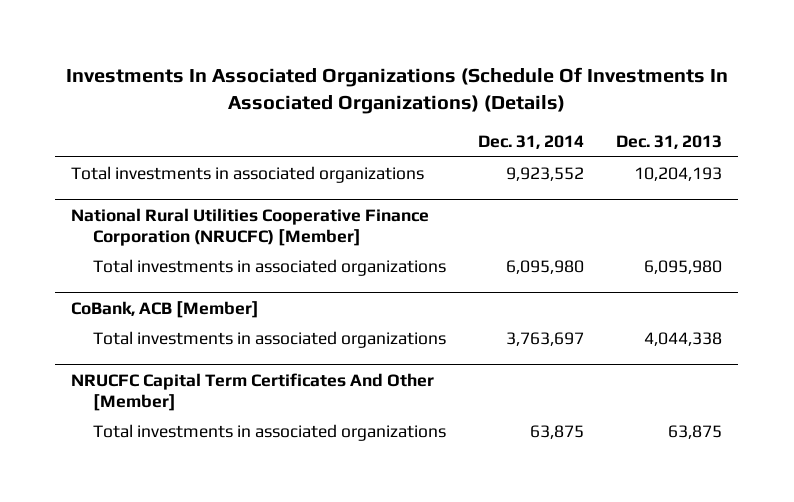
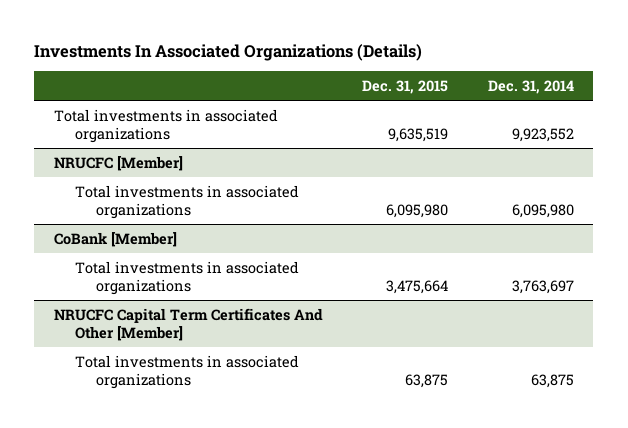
- Investments In Associated Organizations (Schedule Of Investments In Associated Organizations) (Details)
+ Investments In Associated Organizations (Details)
- | Dec. 31, 2014 | Dec. 31, 2013
+ | Dec. 31, 2015 | Dec. 31, 2014
- National Rural Utilities Cooperative Finance Corporation (NRUCFC) [Member]
+ NRUCFC [Member]
- CoBank, ACB [Member]
+ CoBank [Member]

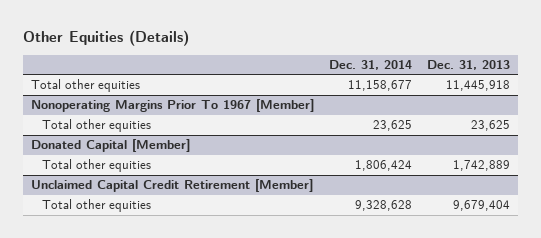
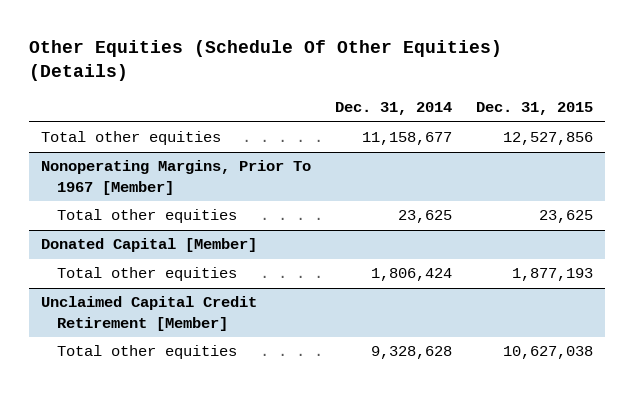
- Other Equities (Details)
+ Other Equities (Schedule Of Other Equities) (Details)
- | Dec. 31, 2014 | Dec. 31, 2013
+ | Dec. 31, 2014 | Dec. 31, 2015
- Nonoperating Margins Prior To 1967 [Member]
+ Nonoperating Margins, Prior To 1967 [Member]

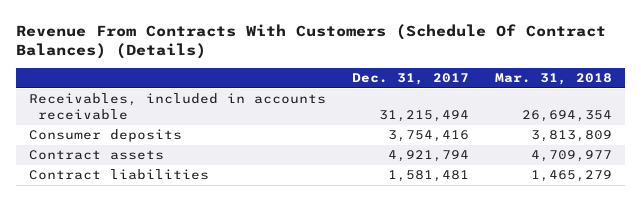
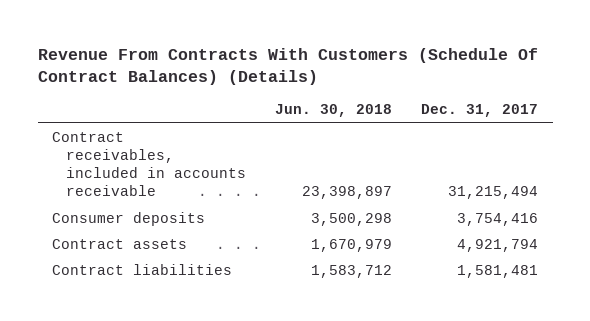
- | Dec. 31, 2017 | Mar. 31, 2018
+ | Jun. 30, 2018 | Dec. 31, 2017
- Receivables, included in accounts receivable | 31,215,494 | 26,694,354
+ Contract receivables, included in accounts receivable | 23,398,897 | 31,215,494

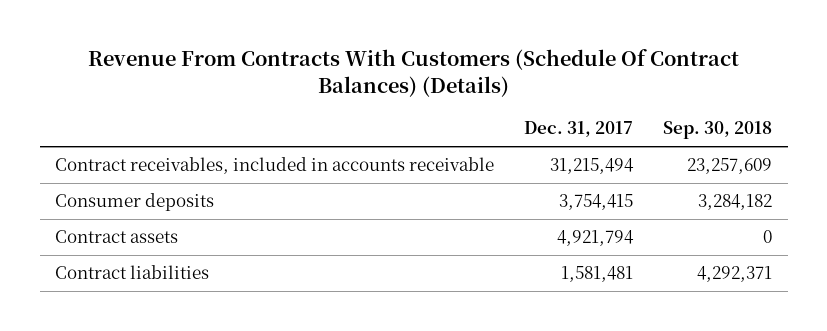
- | Jun. 30, 2018 | Dec. 31, 2017
+ | Dec. 31, 2017 | Sep. 30, 2018
- Consumer deposits | 3,500,298 | 3,754,416
+ Consumer deposits | 3,754,415 | 3,284,182

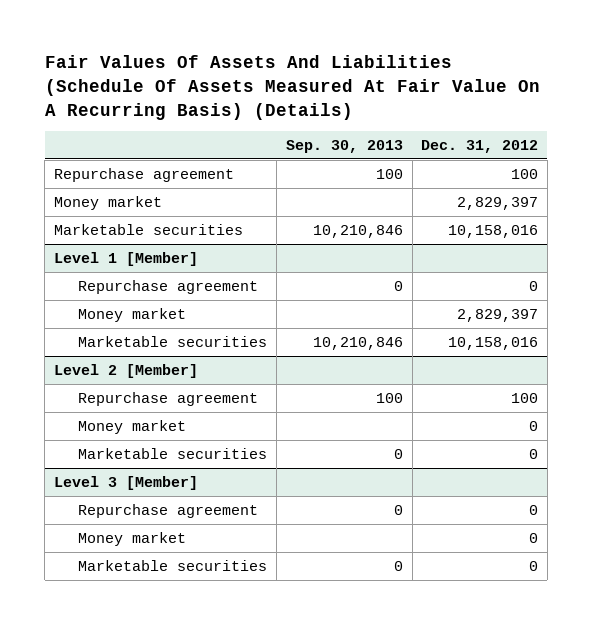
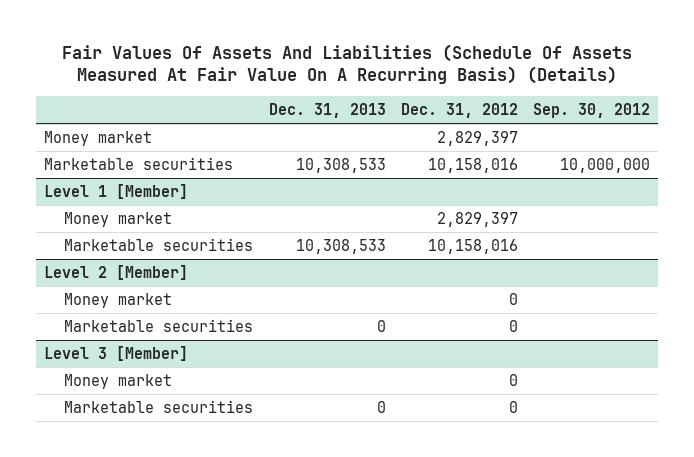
- | Sep. 30, 2013 | Dec. 31, 2012
+ | Dec. 31, 2013 | Dec. 31, 2012 | Sep. 30, 2012
- Repurchase agreement | 100 | 100
@ Level 1 [Member]
- Repurchase agreement | 0 | 0
@ Level 2 [Member]
- Repurchase agreement | 100 | 100
@ Level 3 [Member]
- Repurchase agreement | 0 | 0

